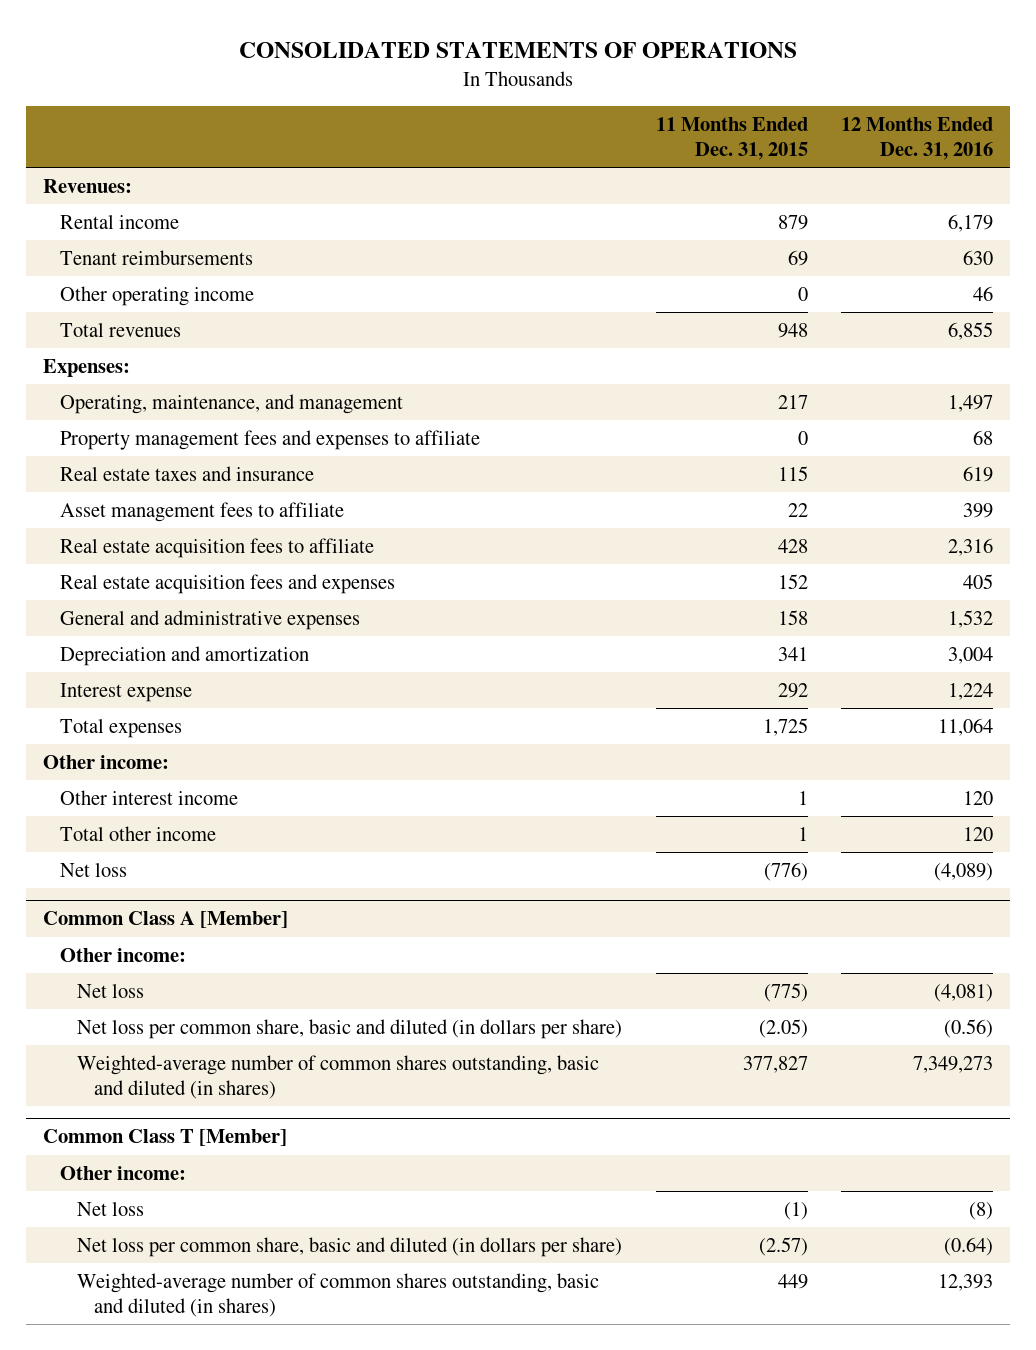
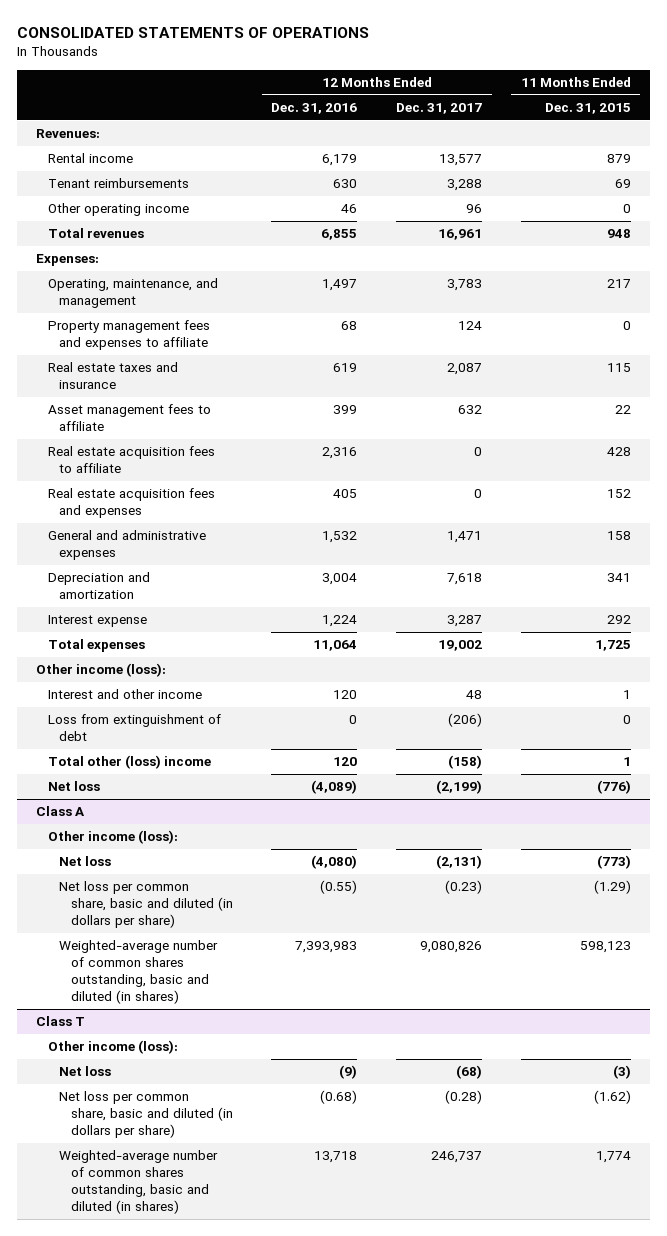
- | 11 Months Ended Dec. 31, 2015 | 12 Months Ended Dec. 31, 2016
+ | 12 Months Ended Dec. 31, 2016 | 12 Months Ended Dec. 31, 2017 | 11 Months Ended Dec. 31, 2015
- Other income:
- Other interest income | 1 | 120
- Total other income | 1 | 120
+ Other income (loss):
+ Interest and other income | 120 | 48 | 1
+ Loss from extinguishment of debt | 0 | (206) | 0
+ Total other (loss) income | 120 | (158) | 1
- Common Class A [Member]
- Other income:
- Net loss | (775) | (4,081)
- Net loss per common share, basic and diluted (in dollars per share) | (2.05) | (0.56)
- Weighted-average number of common shares outstanding, basic and diluted (in shares) | 377,827 | 7,349,273
- Common Class T [Member]
- Other income:
- Net loss | (1) | (8)
- Net loss per common share, basic and diluted (in dollars per share) | (2.57) | (0.64)
- Weighted-average number of common shares outstanding, basic and diluted (in shares) | 449 | 12,393
+ Class A
+ Other income (loss):
+ Net loss | (4,080) | (2,131) | (773)
+ Net loss per common share, basic and diluted (in dollars per share) | (0.55) | (0.23) | (1.29)
+ Weighted-average number of common shares outstanding, basic and diluted (in shares) | 7,393,983 | 9,080,826 | 598,123
+ Class T
+ Other income (loss):
+ Net loss | (9) | (68) | (3)
+ Net loss per common share, basic and diluted (in dollars per share) | (0.68) | (0.28) | (1.62)
+ Weighted-average number of common shares outstanding, basic and diluted (in shares) | 13,718 | 246,737 | 1,774

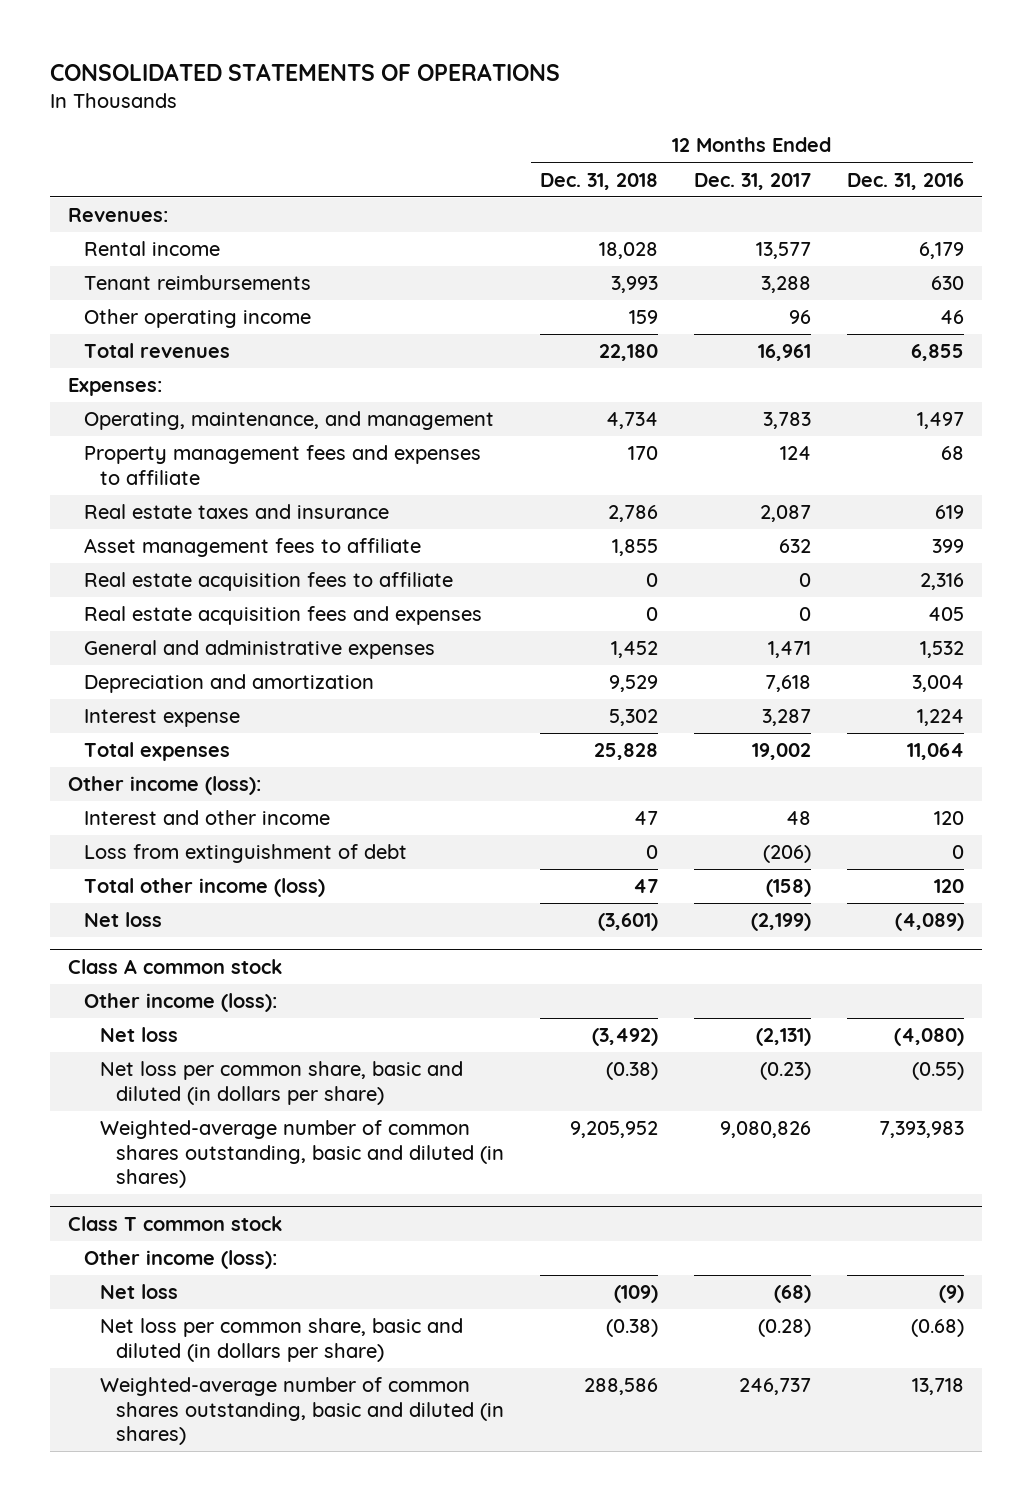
- | 12 Months Ended Dec. 31, 2016 | 12 Months Ended Dec. 31, 2017 | 11 Months Ended Dec. 31, 2015
+ | 12 Months Ended Dec. 31, 2018 | 12 Months Ended Dec. 31, 2017 | 12 Months Ended Dec. 31, 2016
- Total other (loss) income | 120 | (158) | 1
+ Total other income (loss) | 47 | (158) | 120
- Class A
+ Class A common stock
- Class T
+ Class T common stock

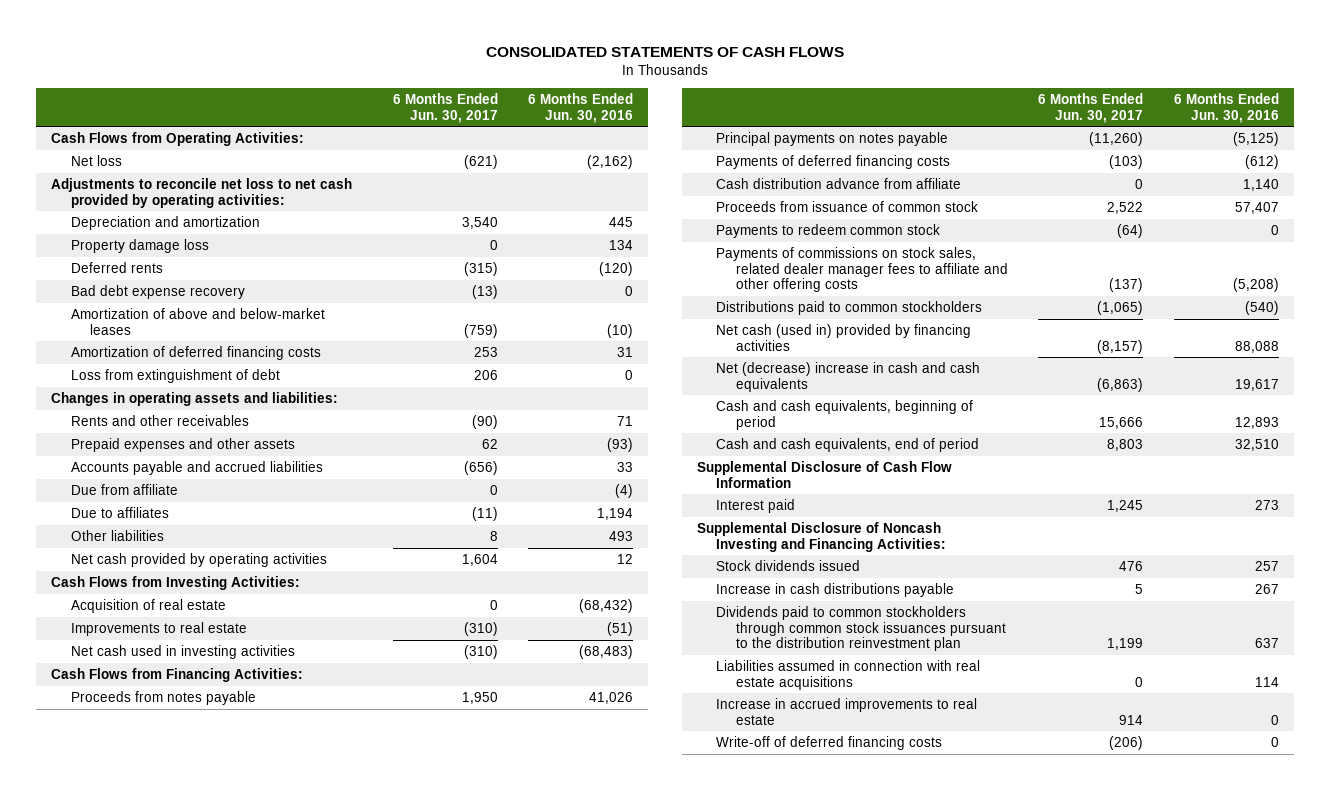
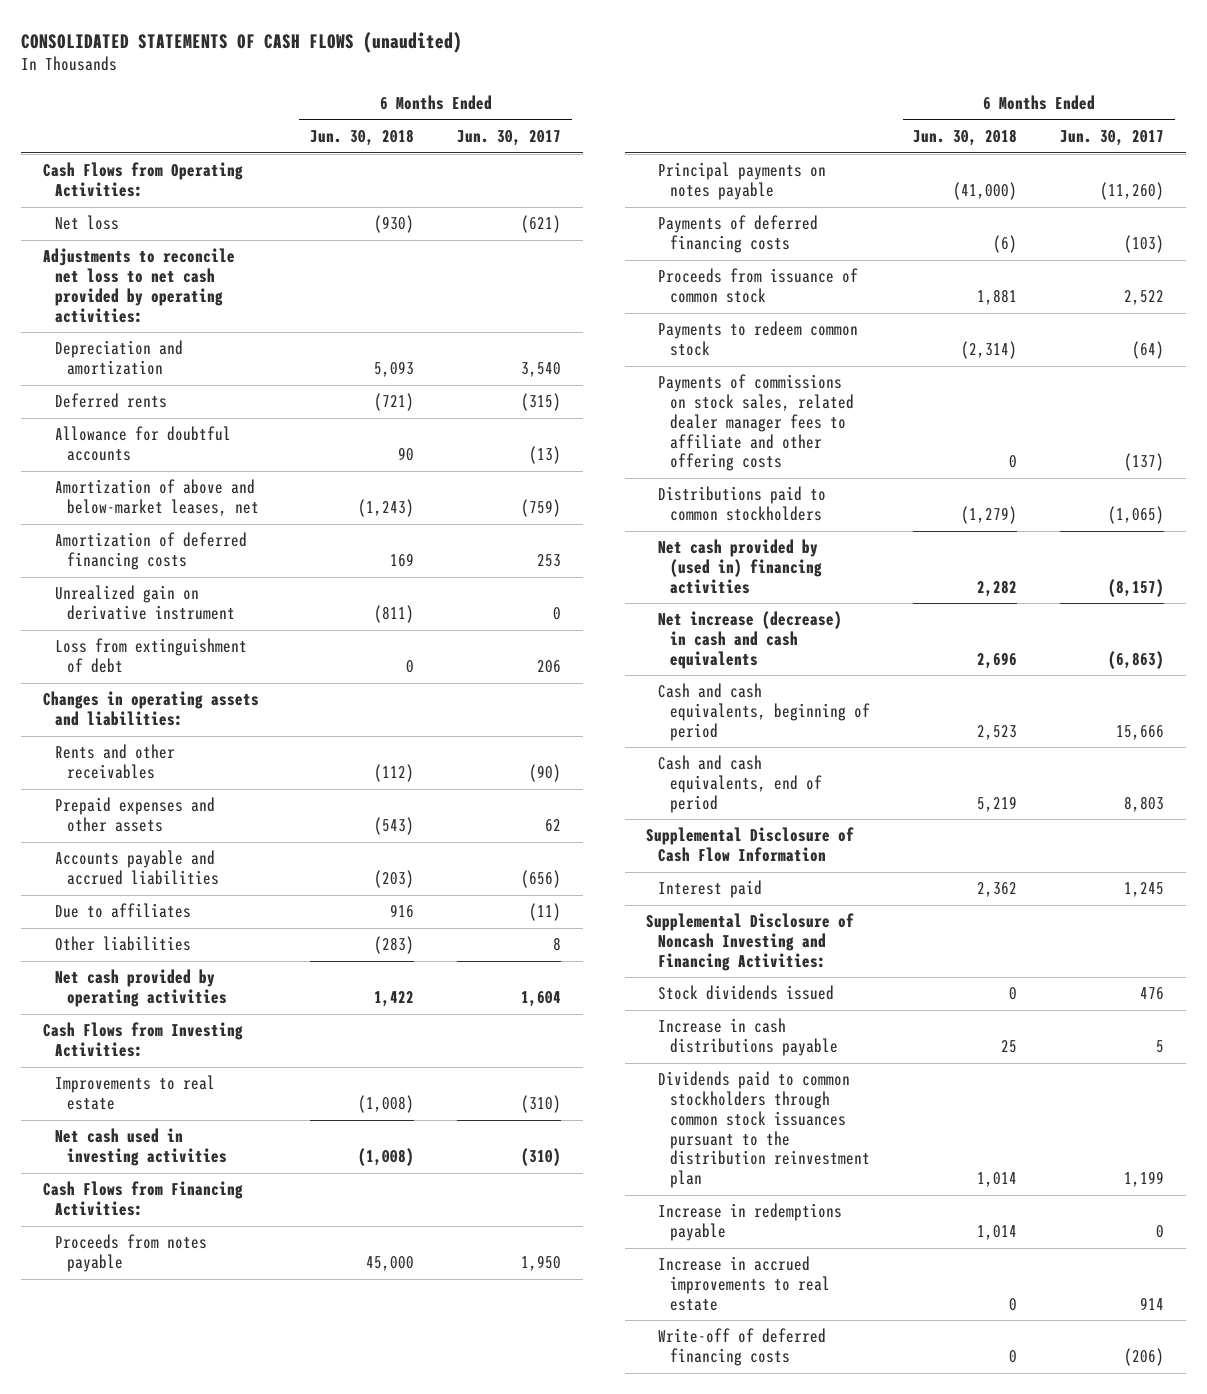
- CONSOLIDATED STATEMENTS OF CASH FLOWS
+ CONSOLIDATED STATEMENTS OF CASH FLOWS (unaudited)
- | 6 Months Ended Jun. 30, 2017 | 6 Months Ended Jun. 30, 2016
+ | 6 Months Ended Jun. 30, 2018 | 6 Months Ended Jun. 30, 2017
- Property damage loss | 0 | 134
- Bad debt expense recovery | (13) | 0
- Amortization of above and below-market leases | (759) | (10)
+ Allowance for doubtful accounts | 90 | (13)
+ Amortization of above and below-market leases, net | (1,243) | (759)
+ Unrealized gain on derivative instrument | (811) | 0
- Due from affiliate | 0 | (4)
- Acquisition of real estate | 0 | (68,432)
- Cash distribution advance from affiliate | 0 | 1,140
- Net cash (used in) provided by financing activities | (8,157) | 88,088
- Net (decrease) increase in cash and cash equivalents | (6,863) | 19,617
+ Net cash provided by (used in) financing activities | 2,282 | (8,157)
+ Net increase (decrease) in cash and cash equivalents | 2,696 | (6,863)
- Liabilities assumed in connection with real estate acquisitions | 0 | 114
+ Increase in redemptions payable | 1,014 | 0

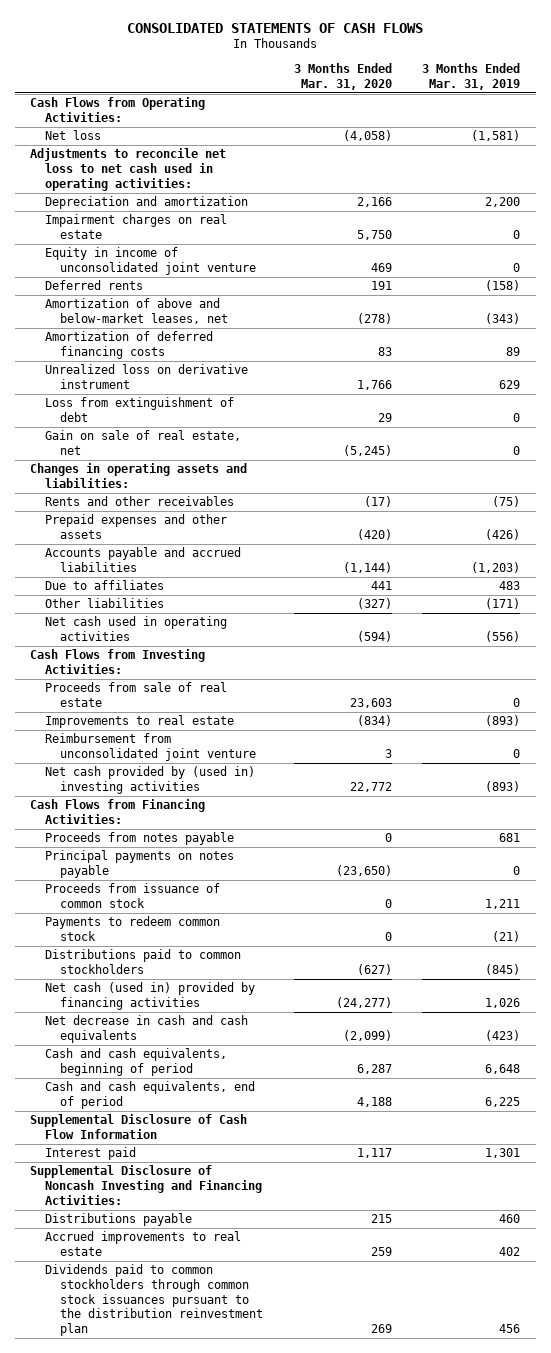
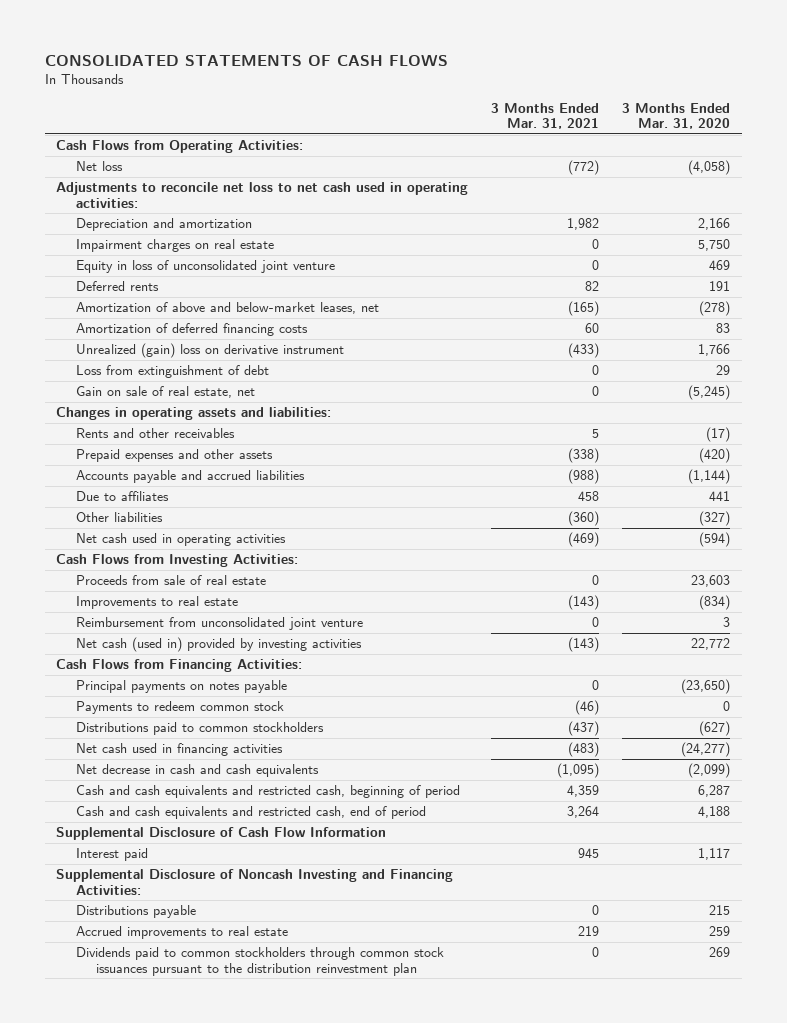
- | 3 Months Ended Mar. 31, 2020 | 3 Months Ended Mar. 31, 2019
+ | 3 Months Ended Mar. 31, 2021 | 3 Months Ended Mar. 31, 2020
- Equity in income of unconsolidated joint venture | 469 | 0
+ Equity in loss of unconsolidated joint venture | 0 | 469
- Unrealized loss on derivative instrument | 1,766 | 629
+ Unrealized (gain) loss on derivative instrument | (433) | 1,766
- Net cash provided by (used in) investing activities | 22,772 | (893)
+ Net cash (used in) provided by investing activities | (143) | 22,772
- Proceeds from notes payable | 0 | 681
- Proceeds from issuance of common stock | 0 | 1,211
- Net cash (used in) provided by financing activities | (24,277) | 1,026
+ Net cash used in financing activities | (483) | (24,277)
- Cash and cash equivalents, beginning of period | 6,287 | 6,648
- Cash and cash equivalents, end of period | 4,188 | 6,225
+ Cash and cash equivalents and restricted cash, beginning of period | 4,359 | 6,287
+ Cash and cash equivalents and restricted cash, end of period | 3,264 | 4,188

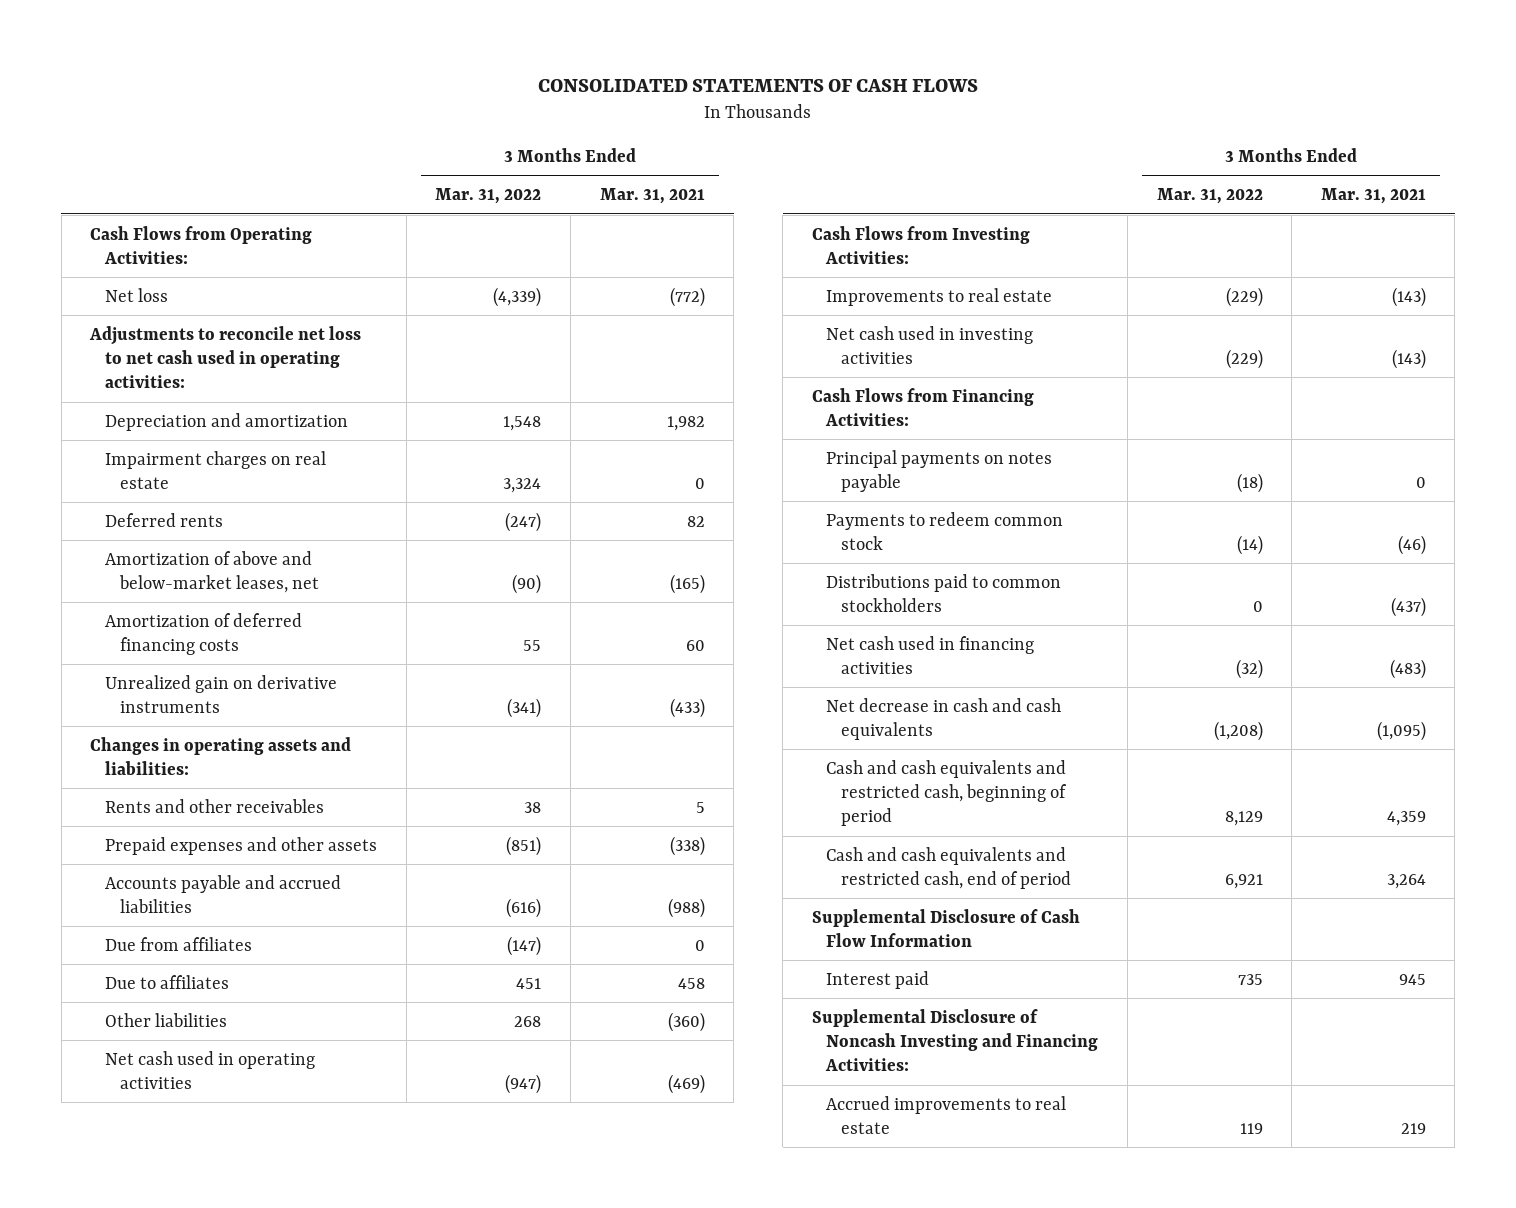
- | 3 Months Ended Mar. 31, 2021 | 3 Months Ended Mar. 31, 2020
+ | 3 Months Ended Mar. 31, 2022 | 3 Months Ended Mar. 31, 2021
- Equity in loss of unconsolidated joint venture | 0 | 469
- Unrealized (gain) loss on derivative instrument | (433) | 1,766
- Loss from extinguishment of debt | 0 | 29
- Gain on sale of real estate, net | 0 | (5,245)
+ Unrealized gain on derivative instruments | (341) | (433)
+ Due from affiliates | (147) | 0
- Proceeds from sale of real estate | 0 | 23,603
- Reimbursement from unconsolidated joint venture | 0 | 3
- Net cash (used in) provided by investing activities | (143) | 22,772
+ Net cash used in investing activities | (229) | (143)
- Distributions payable | 0 | 215
- Dividends paid to common stockholders through common stock issuances pursuant to the distribution reinvestment plan | 0 | 269

